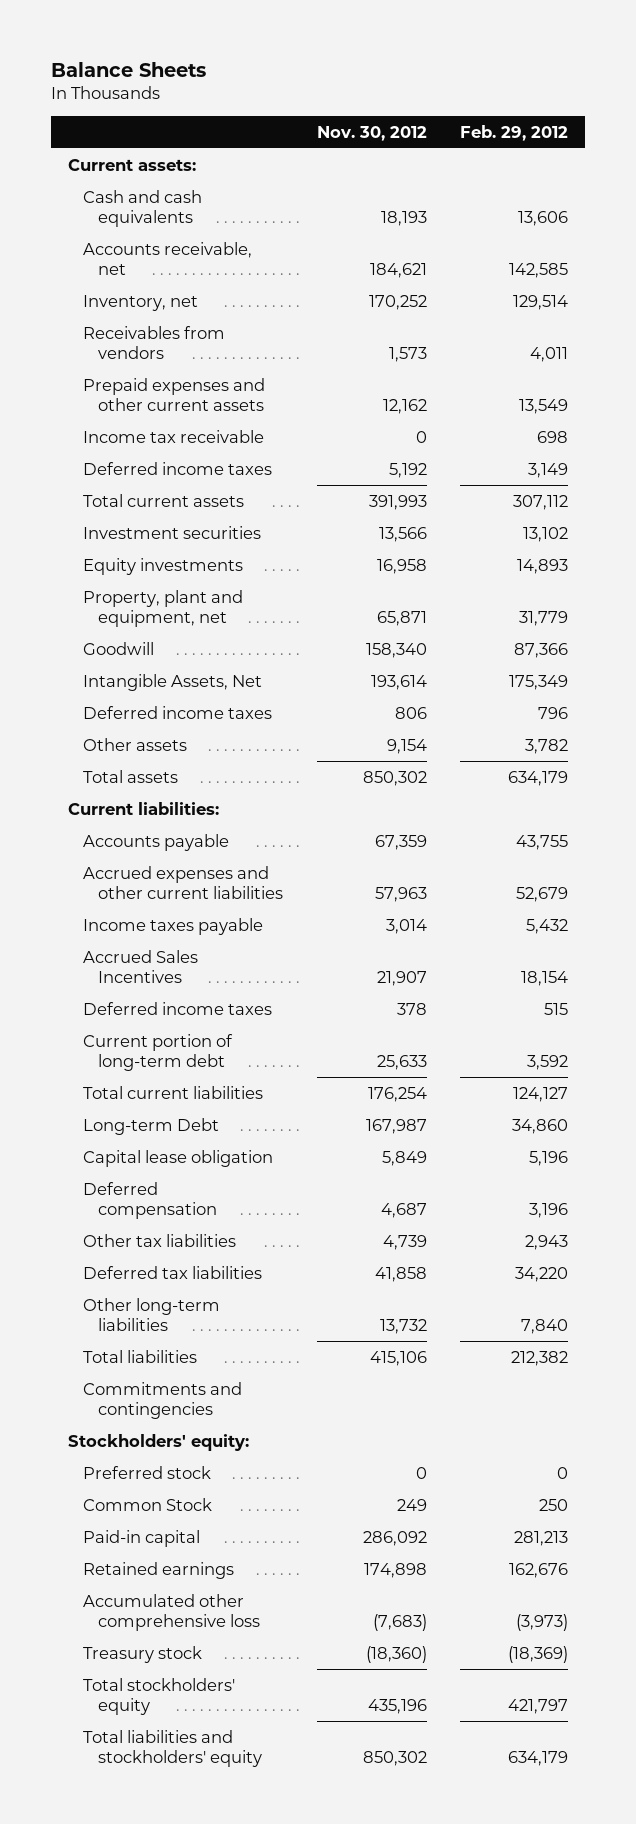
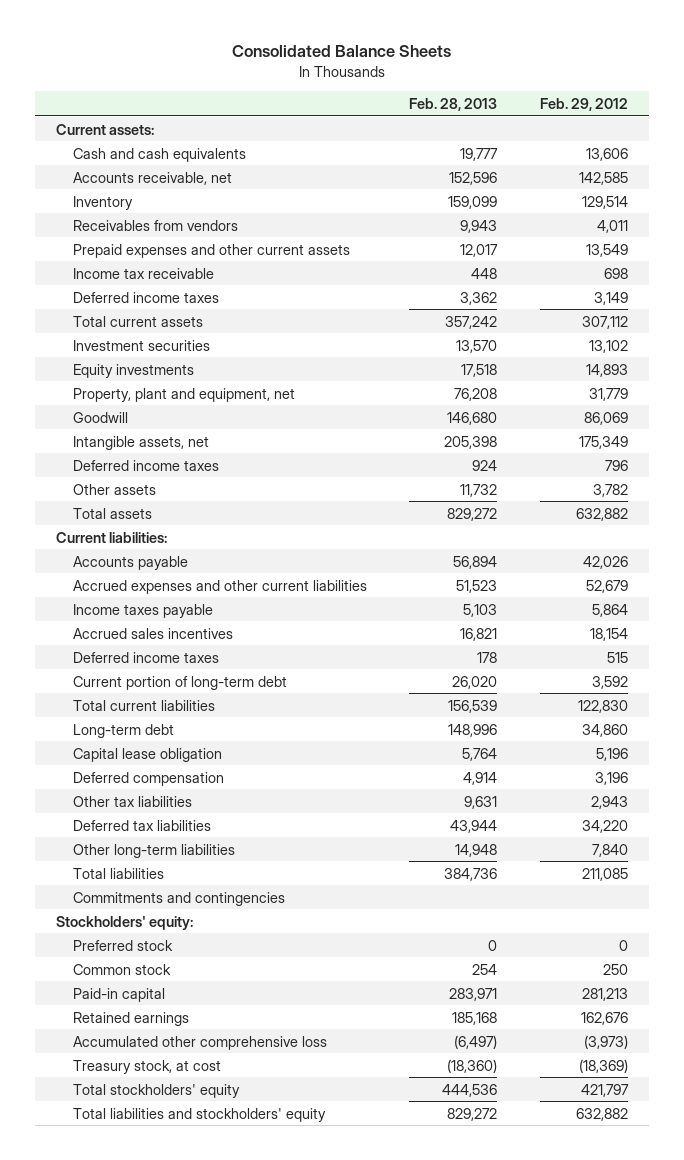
- Balance Sheets
+ Consolidated Balance Sheets
- | Nov. 30, 2012 | Feb. 29, 2012
+ | Feb. 28, 2013 | Feb. 29, 2012
- Inventory, net | 170,252 | 129,514
+ Inventory | 159,099 | 129,514
- Goodwill | 158,340 | 87,366
- Intangible Assets, Net | 193,614 | 175,349
+ Goodwill | 146,680 | 86,069
+ Intangible assets, net | 205,398 | 175,349
- Total assets | 850,302 | 634,179
+ Total assets | 829,272 | 632,882
- Accounts payable | 67,359 | 43,755
+ Accounts payable | 56,894 | 42,026
- Income taxes payable | 3,014 | 5,432
- Accrued Sales Incentives | 21,907 | 18,154
+ Income taxes payable | 5,103 | 5,864
+ Accrued sales incentives | 16,821 | 18,154
- Total current liabilities | 176,254 | 124,127
- Long-term Debt | 167,987 | 34,860
+ Total current liabilities | 156,539 | 122,830
+ Long-term debt | 148,996 | 34,860
- Total liabilities | 415,106 | 212,382
+ Total liabilities | 384,736 | 211,085
- Common Stock | 249 | 250
+ Common stock | 254 | 250
- Treasury stock | (18,360) | (18,369)
+ Treasury stock, at cost | (18,360) | (18,369)
- Total liabilities and stockholders' equity | 850,302 | 634,179
+ Total liabilities and stockholders' equity | 829,272 | 632,882

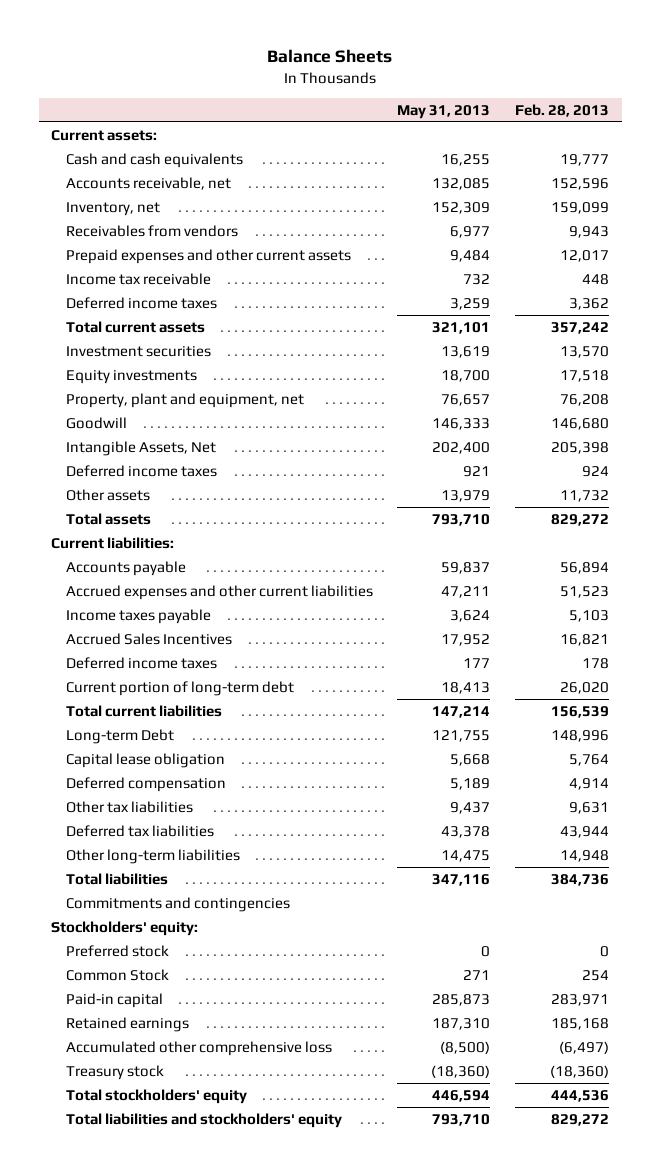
- Consolidated Balance Sheets
+ Balance Sheets
- | Feb. 28, 2013 | Feb. 29, 2012
+ | May 31, 2013 | Feb. 28, 2013
- Inventory | 159,099 | 129,514
+ Inventory, net | 152,309 | 159,099
- Intangible assets, net | 205,398 | 175,349
+ Intangible Assets, Net | 202,400 | 205,398
- Accrued sales incentives | 16,821 | 18,154
+ Accrued Sales Incentives | 17,952 | 16,821
- Long-term debt | 148,996 | 34,860
+ Long-term Debt | 121,755 | 148,996
- Common stock | 254 | 250
+ Common Stock | 271 | 254
- Treasury stock, at cost | (18,360) | (18,369)
+ Treasury stock | (18,360) | (18,360)

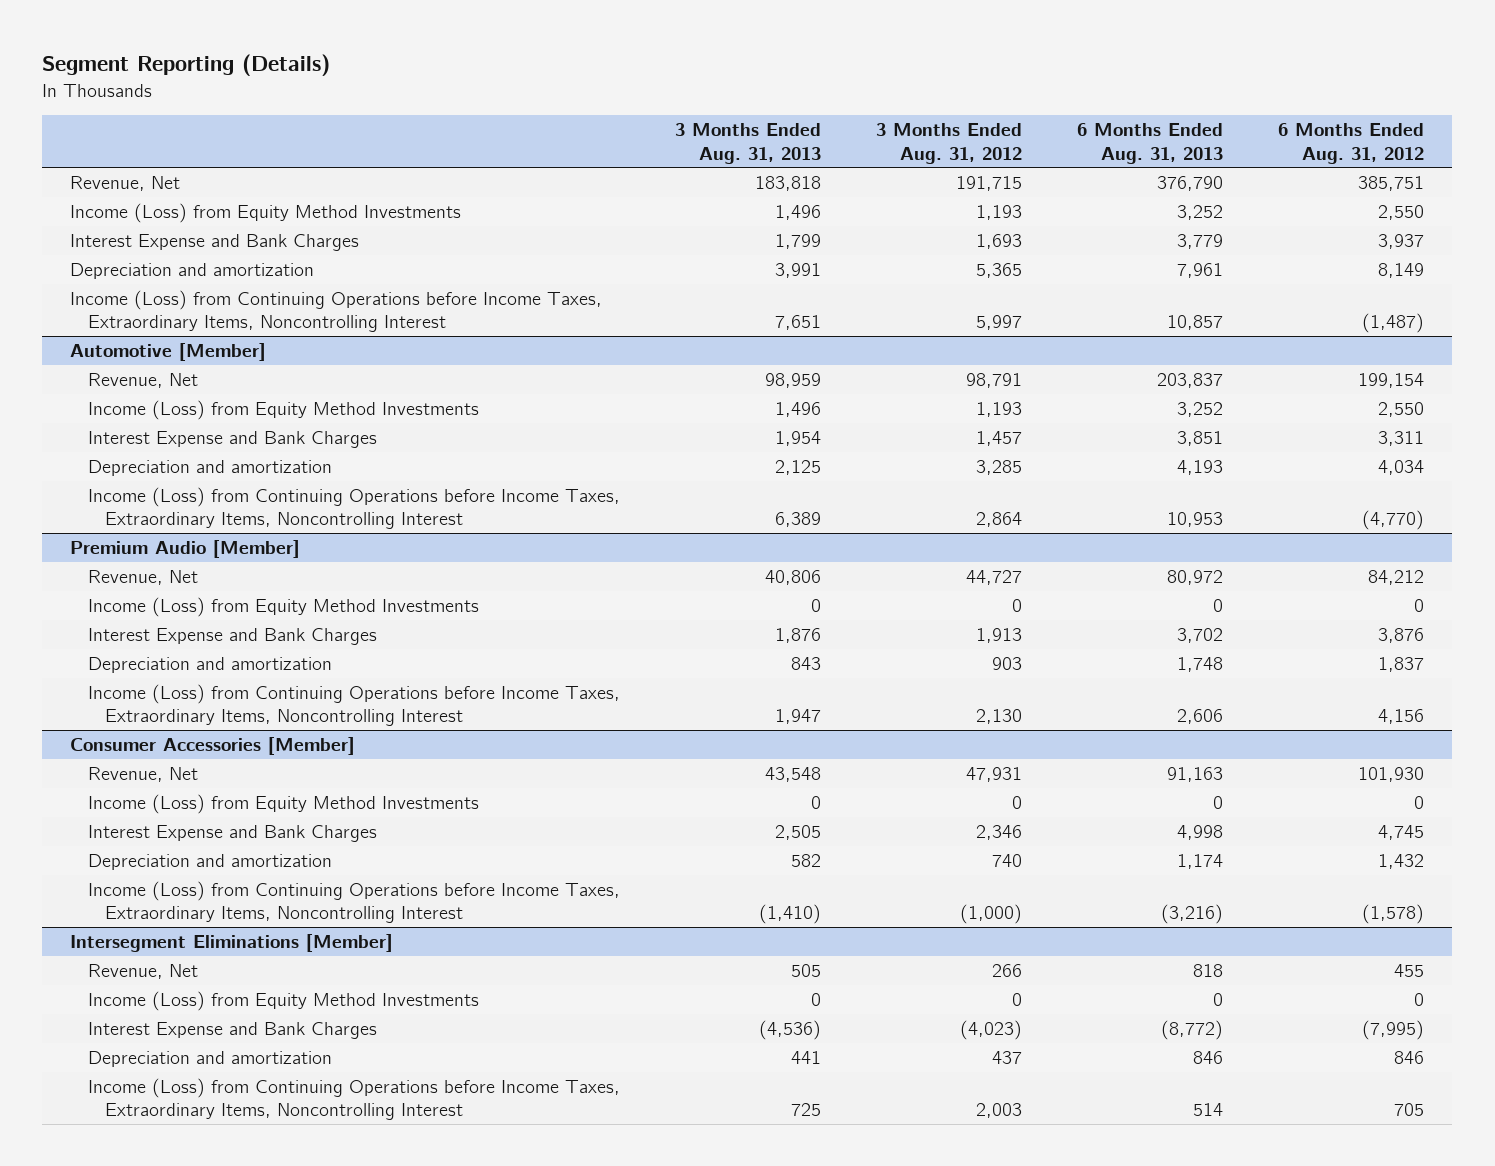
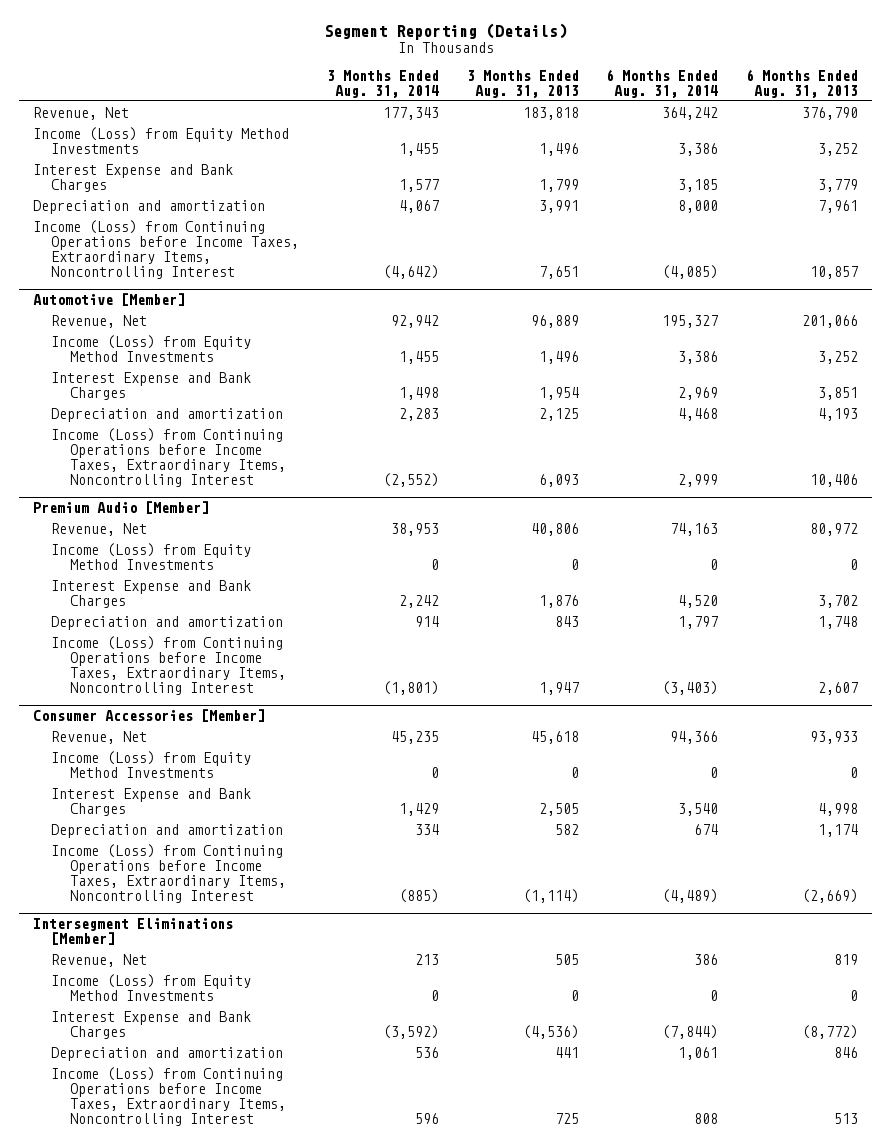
- | 3 Months Ended Aug. 31, 2013 | 3 Months Ended Aug. 31, 2012 | 6 Months Ended Aug. 31, 2013 | 6 Months Ended Aug. 31, 2012
+ | 3 Months Ended Aug. 31, 2014 | 3 Months Ended Aug. 31, 2013 | 6 Months Ended Aug. 31, 2014 | 6 Months Ended Aug. 31, 2013
@ Automotive [Member]
- Revenue, Net | 98,959 | 98,791 | 203,837 | 199,154
+ Revenue, Net | 92,942 | 96,889 | 195,327 | 201,066
- Income (Loss) from Continuing Operations before Income Taxes, Extraordinary Items, Noncontrolling Interest | 6,389 | 2,864 | 10,953 | (4,770)
+ Income (Loss) from Continuing Operations before Income Taxes, Extraordinary Items, Noncontrolling Interest | (2,552) | 6,093 | 2,999 | 10,406
@ Premium Audio [Member]
- Income (Loss) from Continuing Operations before Income Taxes, Extraordinary Items, Noncontrolling Interest | 1,947 | 2,130 | 2,606 | 4,156
+ Income (Loss) from Continuing Operations before Income Taxes, Extraordinary Items, Noncontrolling Interest | (1,801) | 1,947 | (3,403) | 2,607
@ Consumer Accessories [Member]
- Revenue, Net | 43,548 | 47,931 | 91,163 | 101,930
+ Revenue, Net | 45,235 | 45,618 | 94,366 | 93,933
- Income (Loss) from Continuing Operations before Income Taxes, Extraordinary Items, Noncontrolling Interest | (1,410) | (1,000) | (3,216) | (1,578)
+ Income (Loss) from Continuing Operations before Income Taxes, Extraordinary Items, Noncontrolling Interest | (885) | (1,114) | (4,489) | (2,669)
@ Intersegment Eliminations [Member]
- Revenue, Net | 505 | 266 | 818 | 455
+ Revenue, Net | 213 | 505 | 386 | 819
- Income (Loss) from Continuing Operations before Income Taxes, Extraordinary Items, Noncontrolling Interest | 725 | 2,003 | 514 | 705
+ Income (Loss) from Continuing Operations before Income Taxes, Extraordinary Items, Noncontrolling Interest | 596 | 725 | 808 | 513

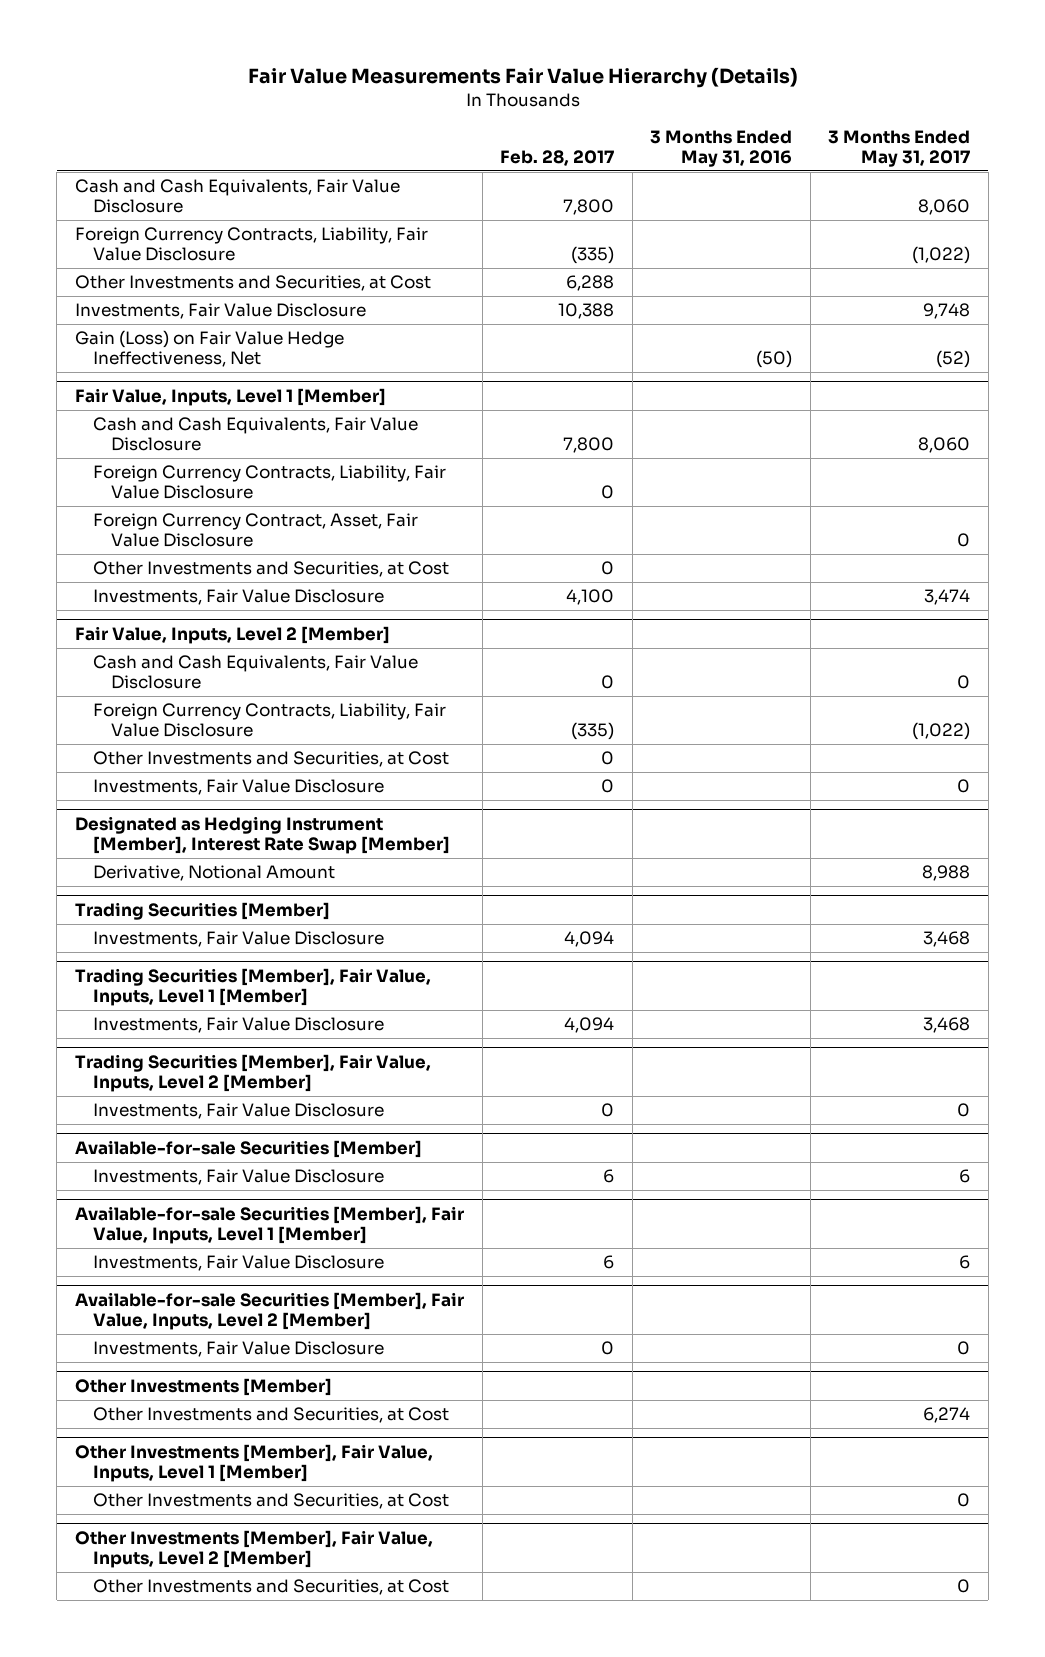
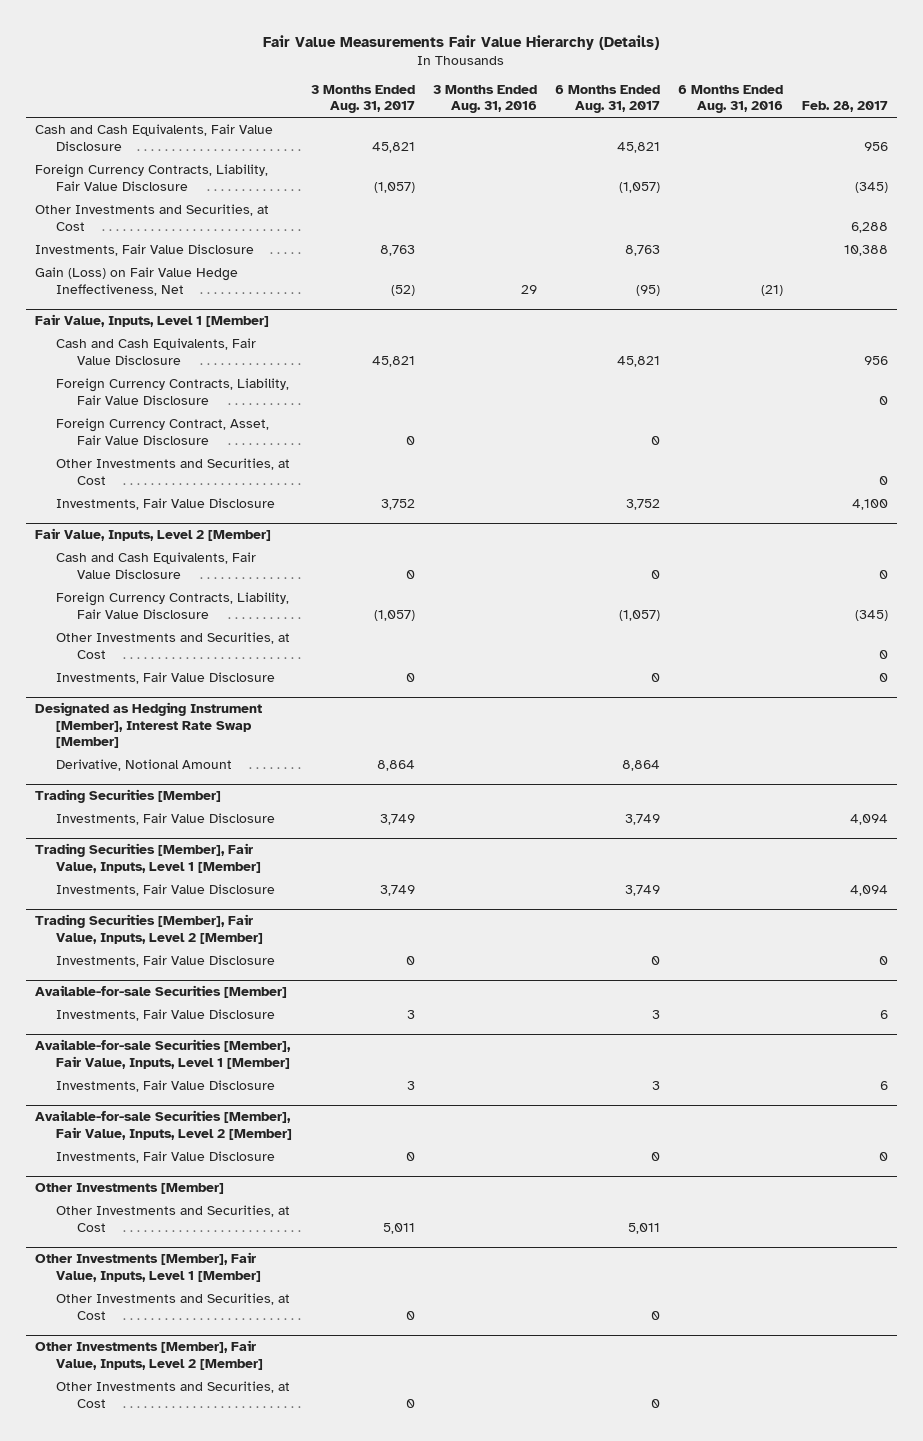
- | Feb. 28, 2017 | 3 Months Ended May 31, 2016 | 3 Months Ended May 31, 2017
+ | 3 Months Ended Aug. 31, 2017 | 3 Months Ended Aug. 31, 2016 | 6 Months Ended Aug. 31, 2017 | 6 Months Ended Aug. 31, 2016 | Feb. 28, 2017
- Cash and Cash Equivalents, Fair Value Disclosure | 7,800 | | 8,060
- Foreign Currency Contracts, Liability, Fair Value Disclosure | (335) | | (1,022)
+ Cash and Cash Equivalents, Fair Value Disclosure | 45,821 | | 45,821 | | 956
+ Foreign Currency Contracts, Liability, Fair Value Disclosure | (1,057) | | (1,057) | | (345)
@ Fair Value, Inputs, Level 1 [Member]
- Cash and Cash Equivalents, Fair Value Disclosure | 7,800 | | 8,060
+ Cash and Cash Equivalents, Fair Value Disclosure | 45,821 | | 45,821 | | 956
@ Fair Value, Inputs, Level 2 [Member]
- Foreign Currency Contracts, Liability, Fair Value Disclosure | (335) | | (1,022)
+ Foreign Currency Contracts, Liability, Fair Value Disclosure | (1,057) | | (1,057) | | (345)

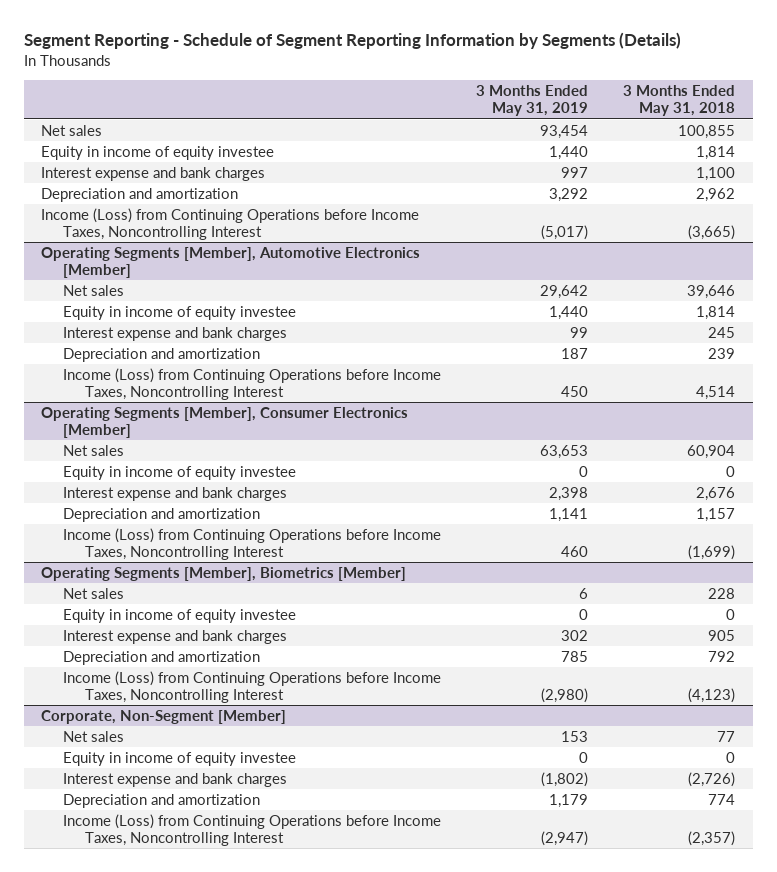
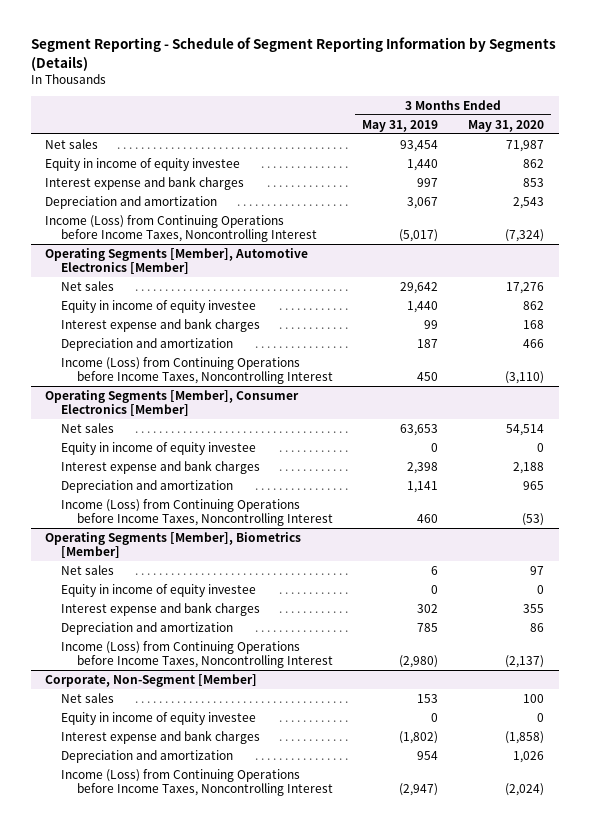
- | 3 Months Ended May 31, 2019 | 3 Months Ended May 31, 2018
+ | 3 Months Ended May 31, 2019 | 3 Months Ended May 31, 2020
- Depreciation and amortization | 3,292 | 2,962
+ Depreciation and amortization | 3,067 | 2,543
@ Corporate, Non-Segment [Member]
- Depreciation and amortization | 1,179 | 774
+ Depreciation and amortization | 954 | 1,026

